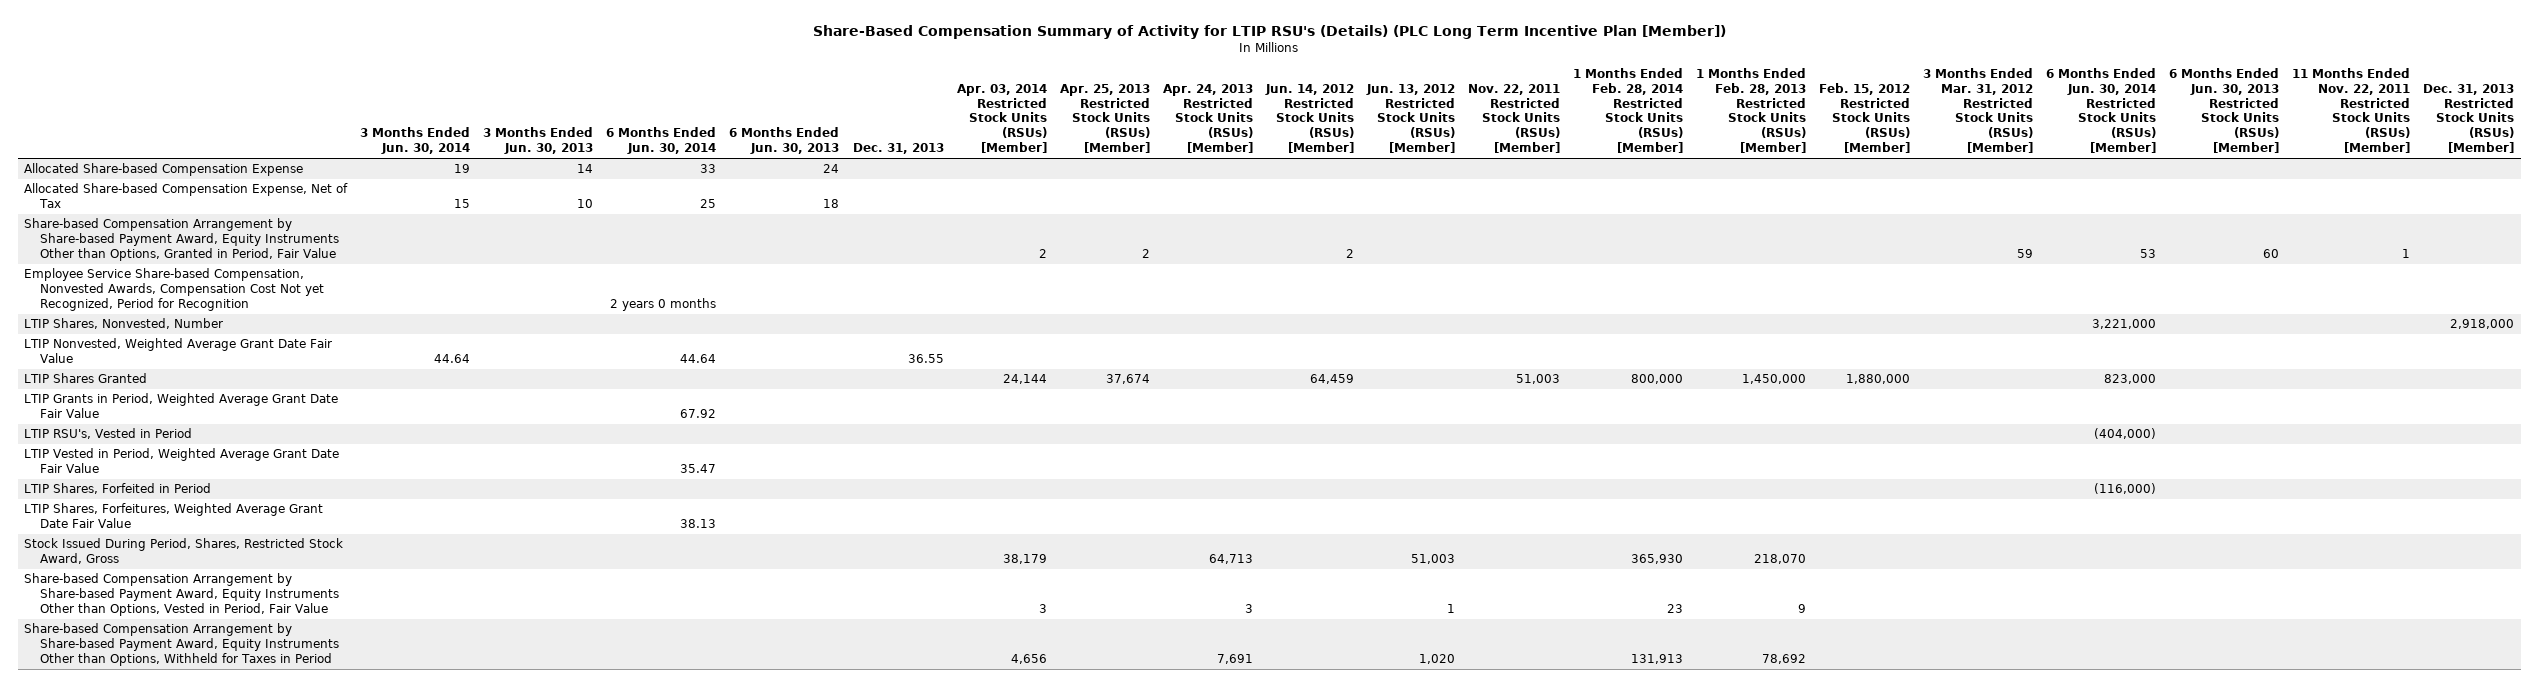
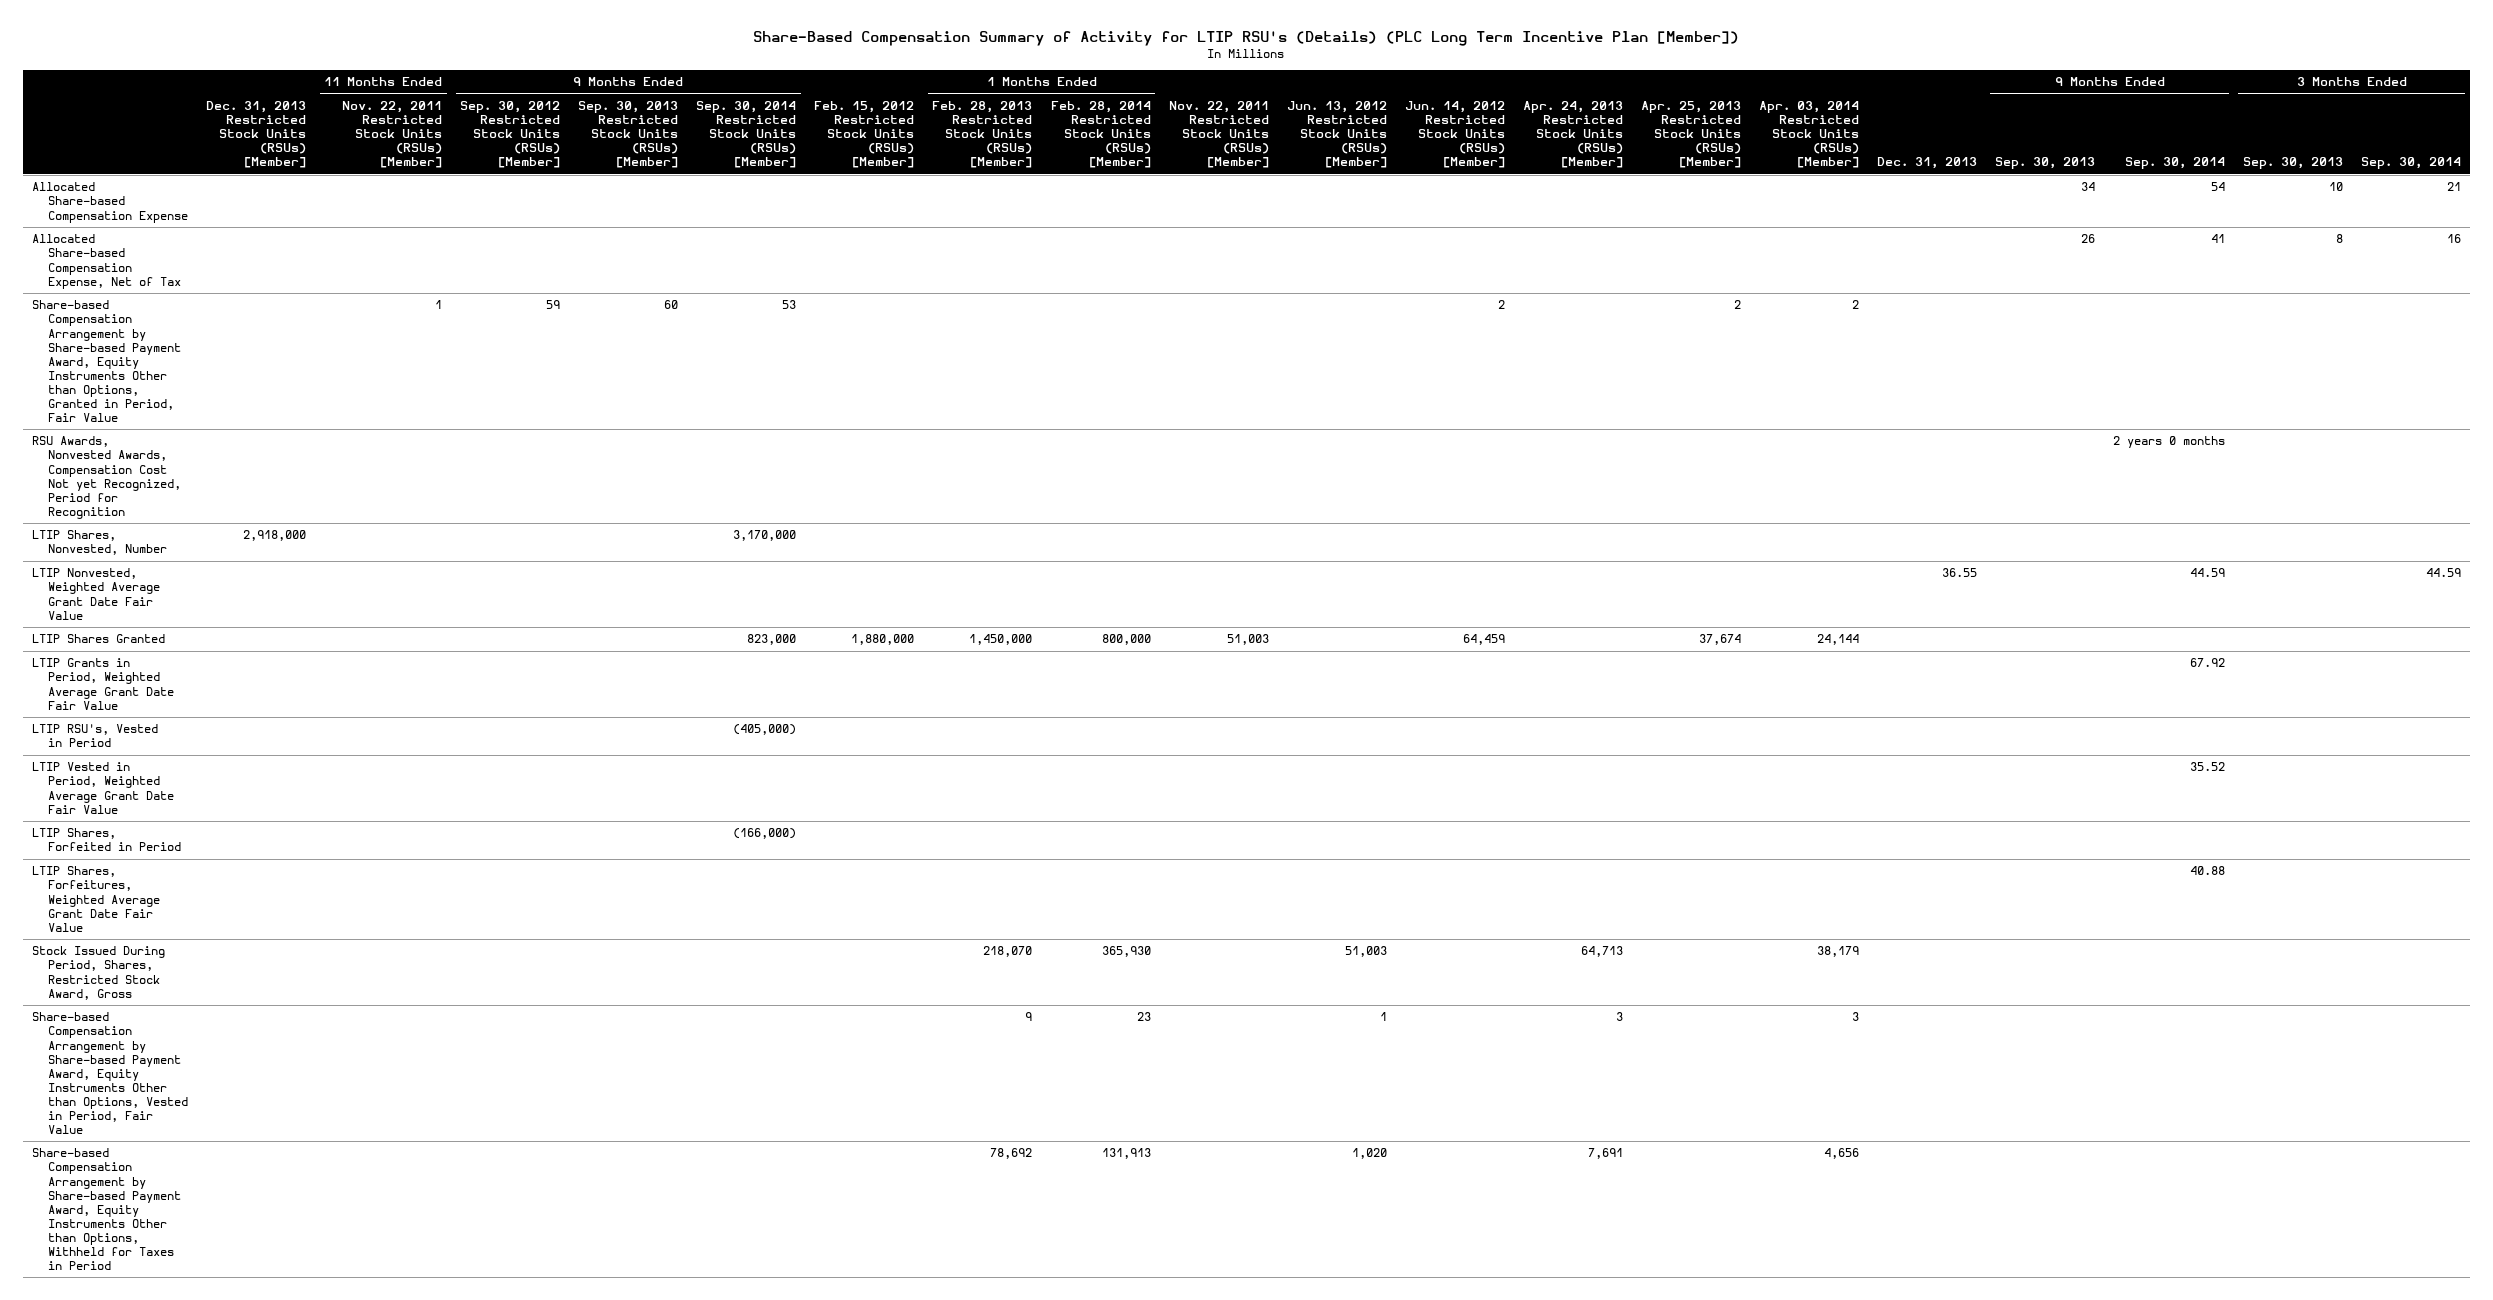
- | 3 Months Ended Jun. 30, 2014 | 3 Months Ended Jun. 30, 2013 | 6 Months Ended Jun. 30, 2014 | 6 Months Ended Jun. 30, 2013 | Dec. 31, 2013 | Apr. 03, 2014 Restricted Stock Units (RSUs) [Member] | Apr. 25, 2013 Restricted Stock Units (RSUs) [Member] | Apr. 24, 2013 Restricted Stock Units (RSUs) [Member] | Jun. 14, 2012 Restricted Stock Units (RSUs) [Member] | Jun. 13, 2012 Restricted Stock Units (RSUs) [Member] | Nov. 22, 2011 Restricted Stock Units (RSUs) [Member] | 1 Months Ended Feb. 28, 2014 Restricted Stock Units (RSUs) [Member] | 1 Months Ended Feb. 28, 2013 Restricted Stock Units (RSUs) [Member] | Feb. 15, 2012 Restricted Stock Units (RSUs) [Member] | 3 Months Ended Mar. 31, 2012 Restricted Stock Units (RSUs) [Member] | 6 Months Ended Jun. 30, 2014 Restricted Stock Units (RSUs) [Member] | 6 Months Ended Jun. 30, 2013 Restricted Stock Units (RSUs) [Member] | 11 Months Ended Nov. 22, 2011 Restricted Stock Units (RSUs) [Member] | Dec. 31, 2013 Restricted Stock Units (RSUs) [Member]
+ | Dec. 31, 2013 Restricted Stock Units (RSUs) [Member] | 11 Months Ended Nov. 22, 2011 Restricted Stock Units (RSUs) [Member] | 9 Months Ended Sep. 30, 2012 Restricted Stock Units (RSUs) [Member] | 9 Months Ended Sep. 30, 2013 Restricted Stock Units (RSUs) [Member] | 9 Months Ended Sep. 30, 2014 Restricted Stock Units (RSUs) [Member] | Feb. 15, 2012 Restricted Stock Units (RSUs) [Member] | 1 Months Ended Feb. 28, 2013 Restricted Stock Units (RSUs) [Member] | 1 Months Ended Feb. 28, 2014 Restricted Stock Units (RSUs) [Member] | Nov. 22, 2011 Restricted Stock Units (RSUs) [Member] | Jun. 13, 2012 Restricted Stock Units (RSUs) [Member] | Jun. 14, 2012 Restricted Stock Units (RSUs) [Member] | Apr. 24, 2013 Restricted Stock Units (RSUs) [Member] | Apr. 25, 2013 Restricted Stock Units (RSUs) [Member] | Apr. 03, 2014 Restricted Stock Units (RSUs) [Member] | Dec. 31, 2013 | 9 Months Ended Sep. 30, 2013 | 9 Months Ended Sep. 30, 2014 | 3 Months Ended Sep. 30, 2013 | 3 Months Ended Sep. 30, 2014
- Employee Service Share-based Compensation, Nonvested Awards, Compensation Cost Not yet Recognized, Period for Recognition | | | 2 years 0 months | | | | | | | | | | | | | | | |
+ RSU Awards, Nonvested Awards, Compensation Cost Not yet Recognized, Period for Recognition | | | | | | | | | | | | | | | | | 2 years 0 months | |

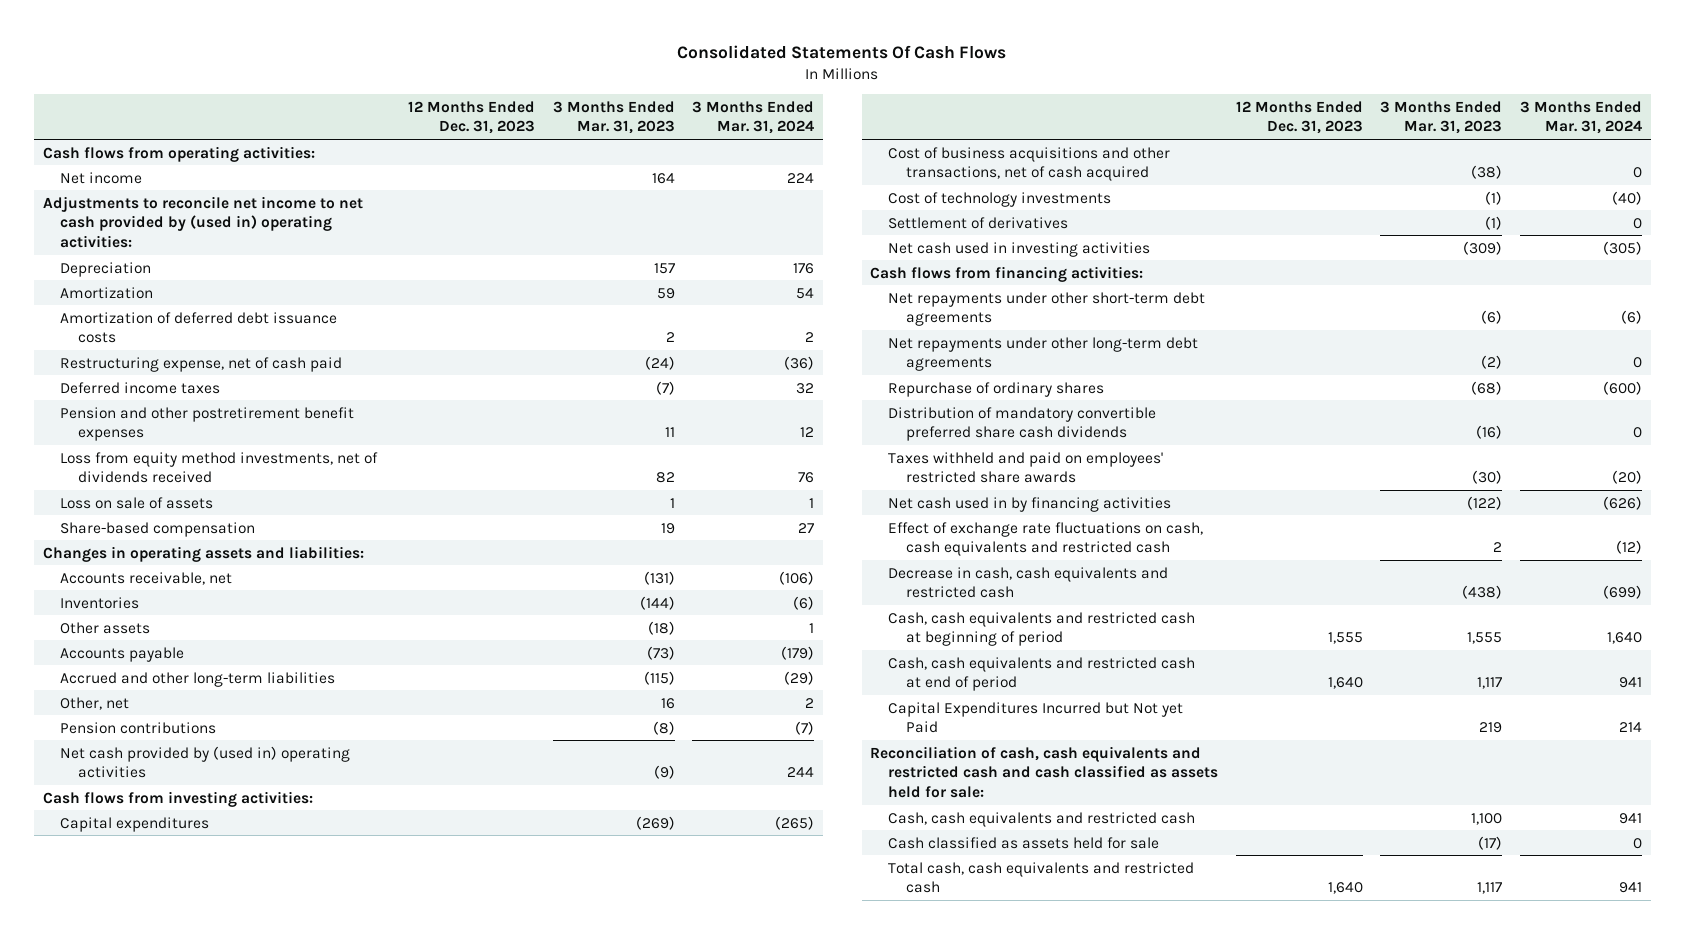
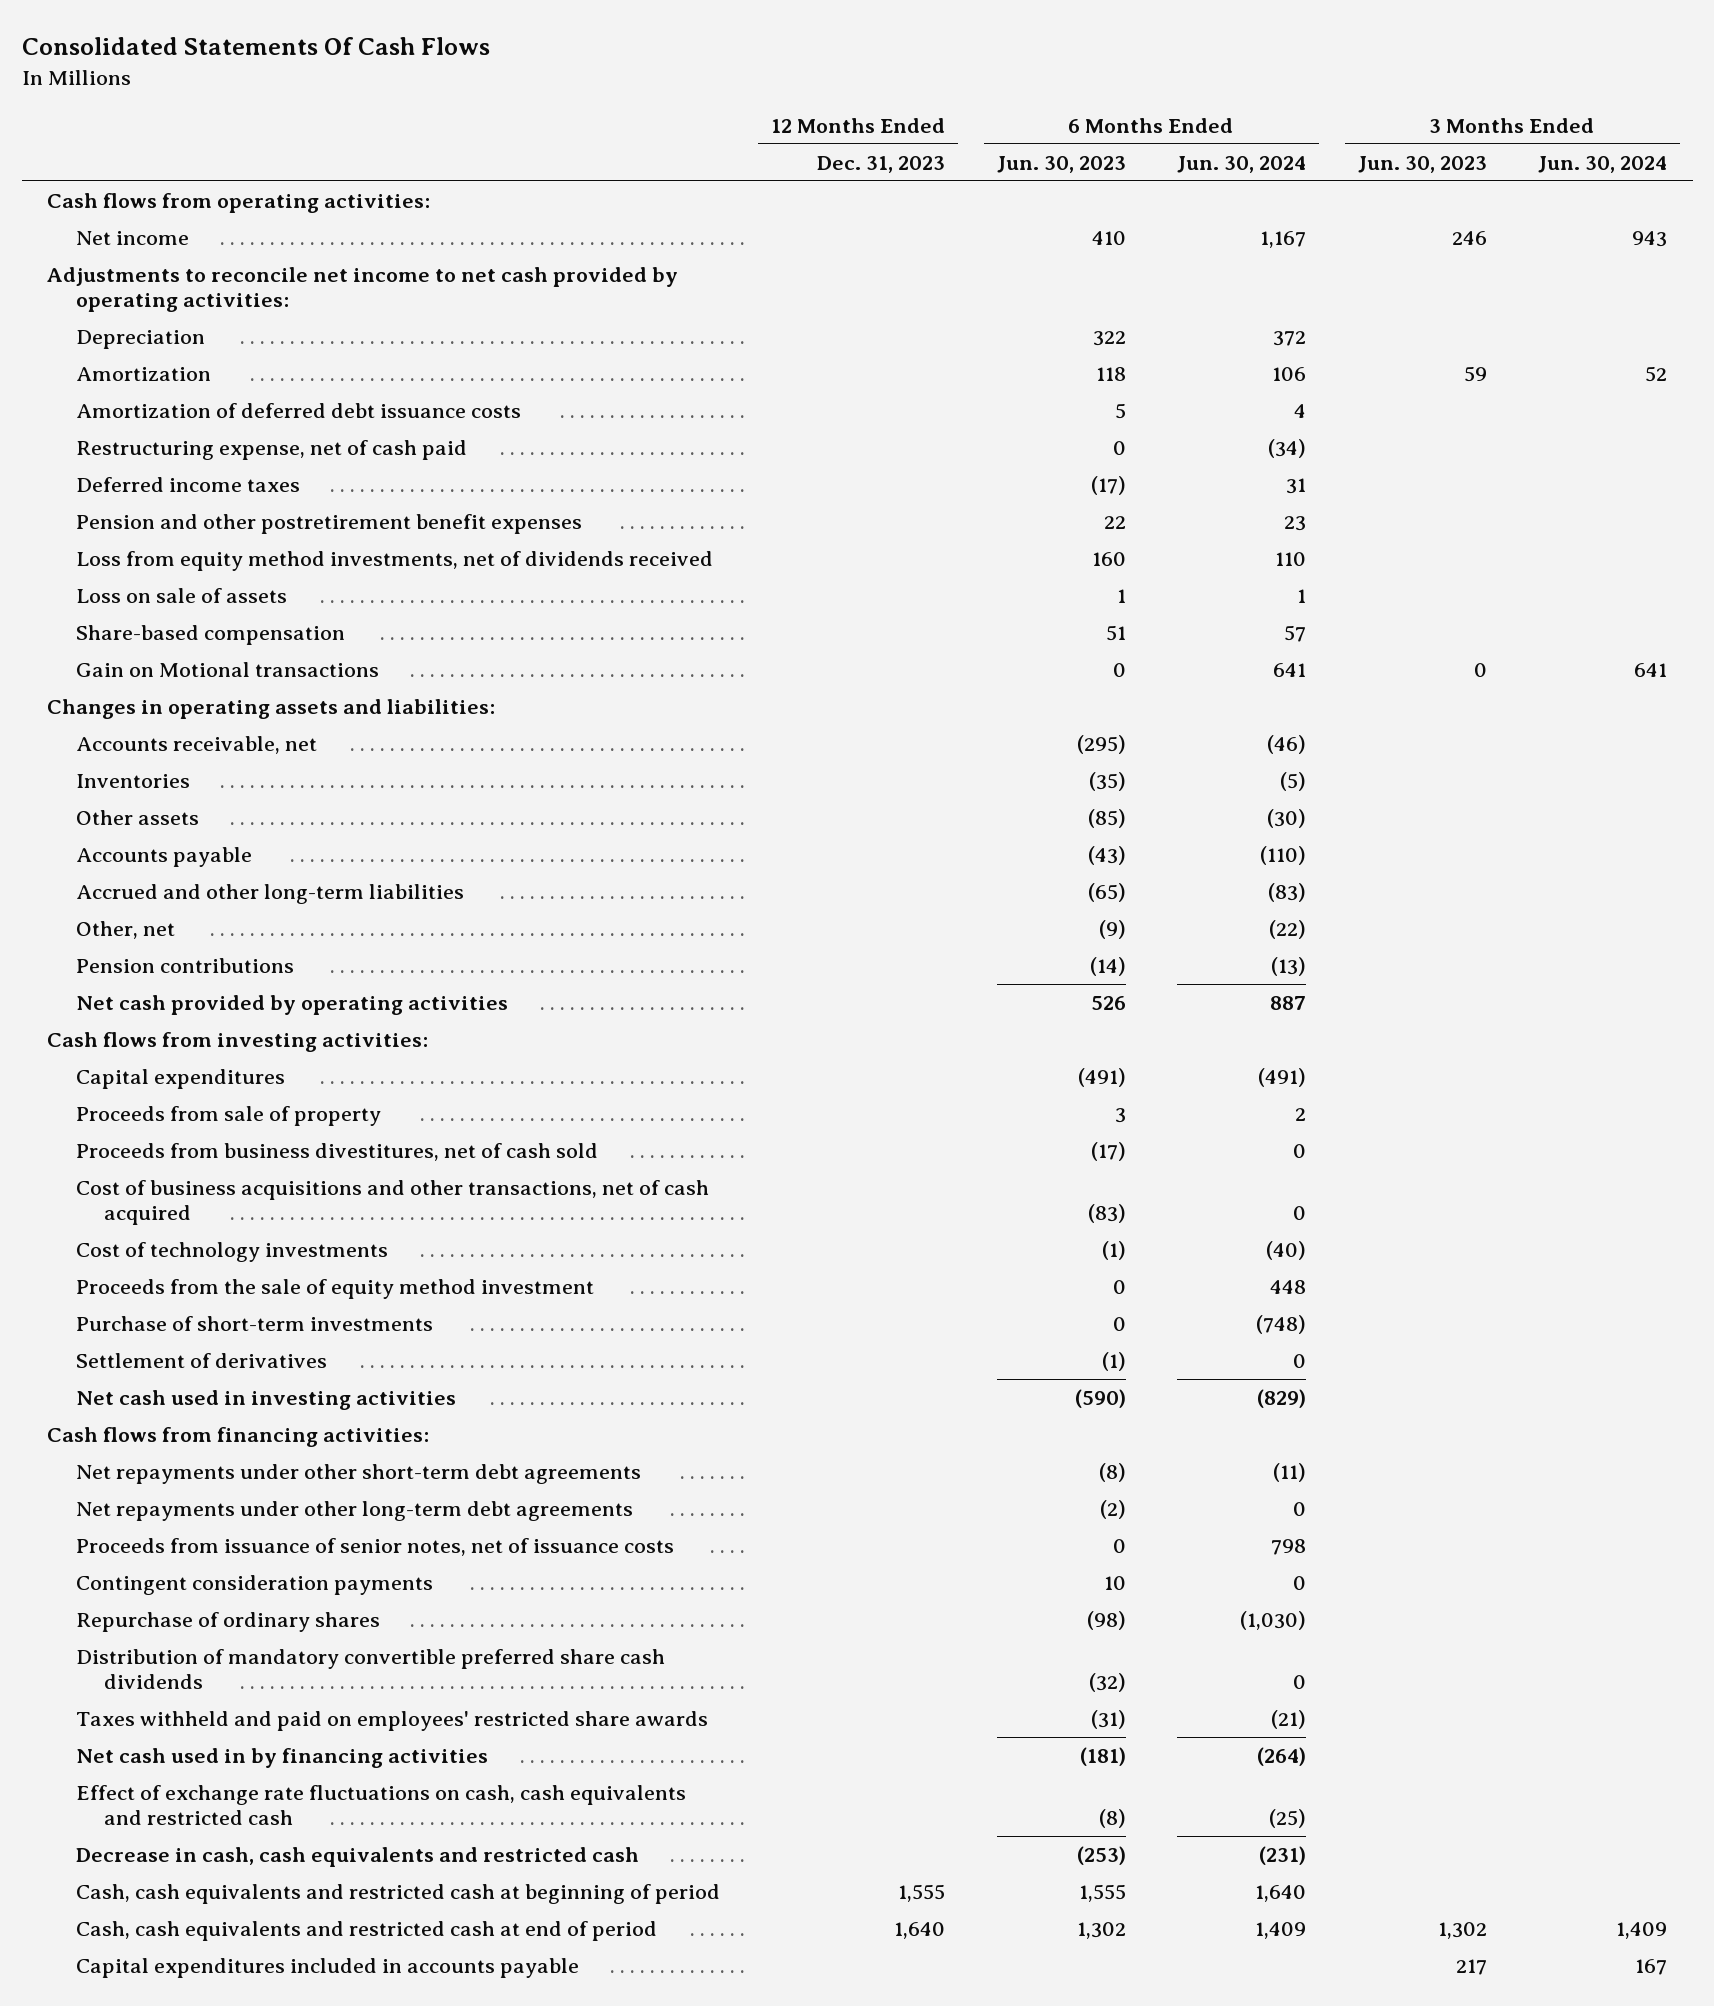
- | 12 Months Ended Dec. 31, 2023 | 3 Months Ended Mar. 31, 2023 | 3 Months Ended Mar. 31, 2024
+ | 12 Months Ended Dec. 31, 2023 | 6 Months Ended Jun. 30, 2023 | 6 Months Ended Jun. 30, 2024 | 3 Months Ended Jun. 30, 2023 | 3 Months Ended Jun. 30, 2024
- Adjustments to reconcile net income to net cash provided by (used in) operating activities:
+ Adjustments to reconcile net income to net cash provided by operating activities:
+ Gain on Motional transactions | | 0 | 641 | 0 | 641
- Net cash provided by (used in) operating activities | | (9) | 244
+ Net cash provided by operating activities | | 526 | 887 | |
+ Proceeds from sale of property | | 3 | 2 | |
+ Proceeds from business divestitures, net of cash sold | | (17) | 0 | |
+ Proceeds from the sale of equity method investment | | 0 | 448 | |
+ Purchase of short-term investments | | 0 | (748) | |
+ Proceeds from issuance of senior notes, net of issuance costs | | 0 | 798 | |
+ Contingent consideration payments | | 10 | 0 | |
- Capital Expenditures Incurred but Not yet Paid | | 219 | 214
- Reconciliation of cash, cash equivalents and restricted cash and cash classified as assets held for sale:
- Cash, cash equivalents and restricted cash | | 1,100 | 941
- Cash classified as assets held for sale | | (17) | 0
- Total cash, cash equivalents and restricted cash | 1,640 | 1,117 | 941
+ Capital expenditures included in accounts payable | | | | 217 | 167

